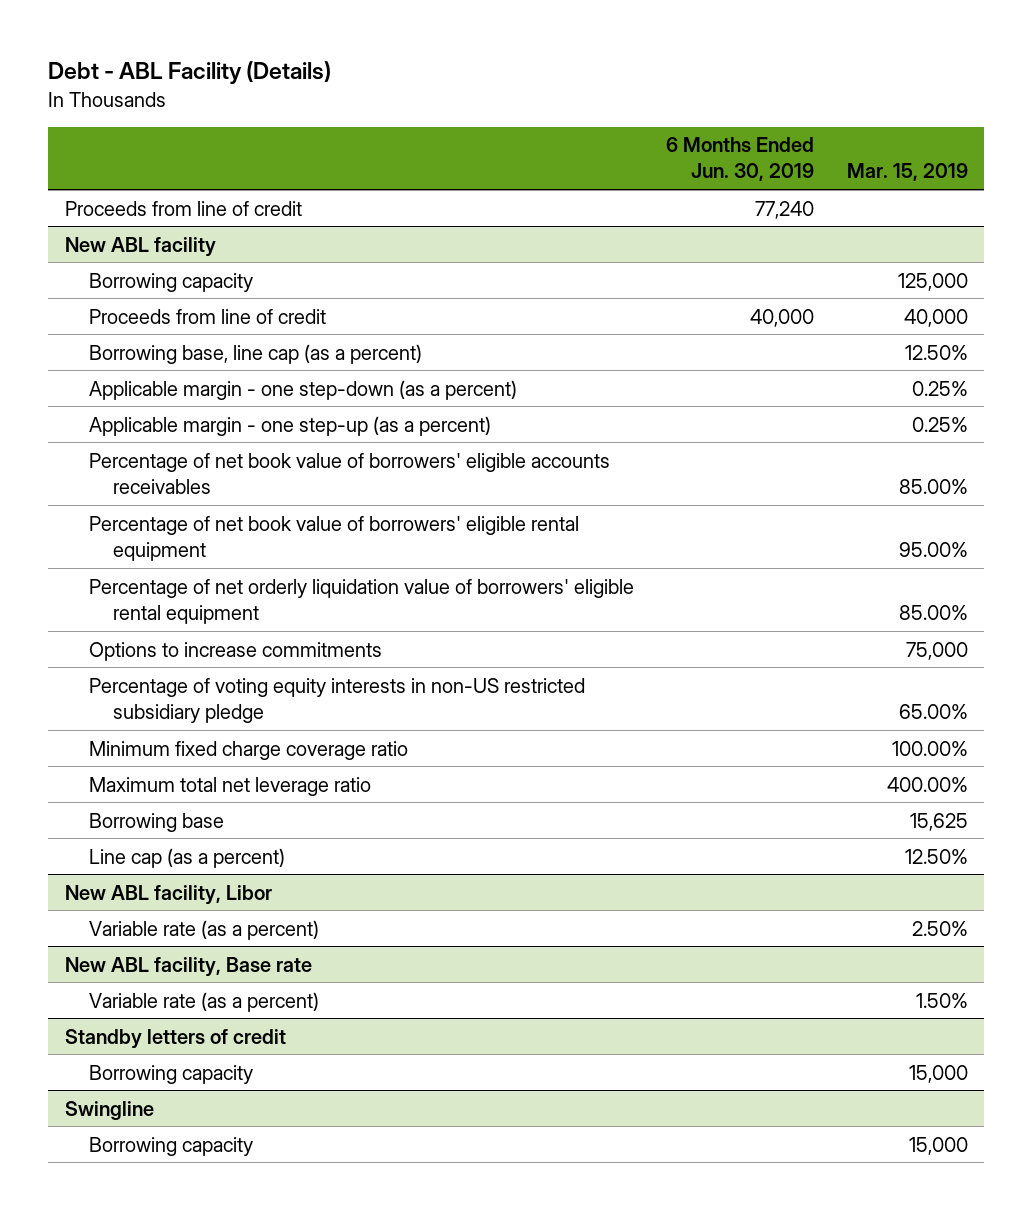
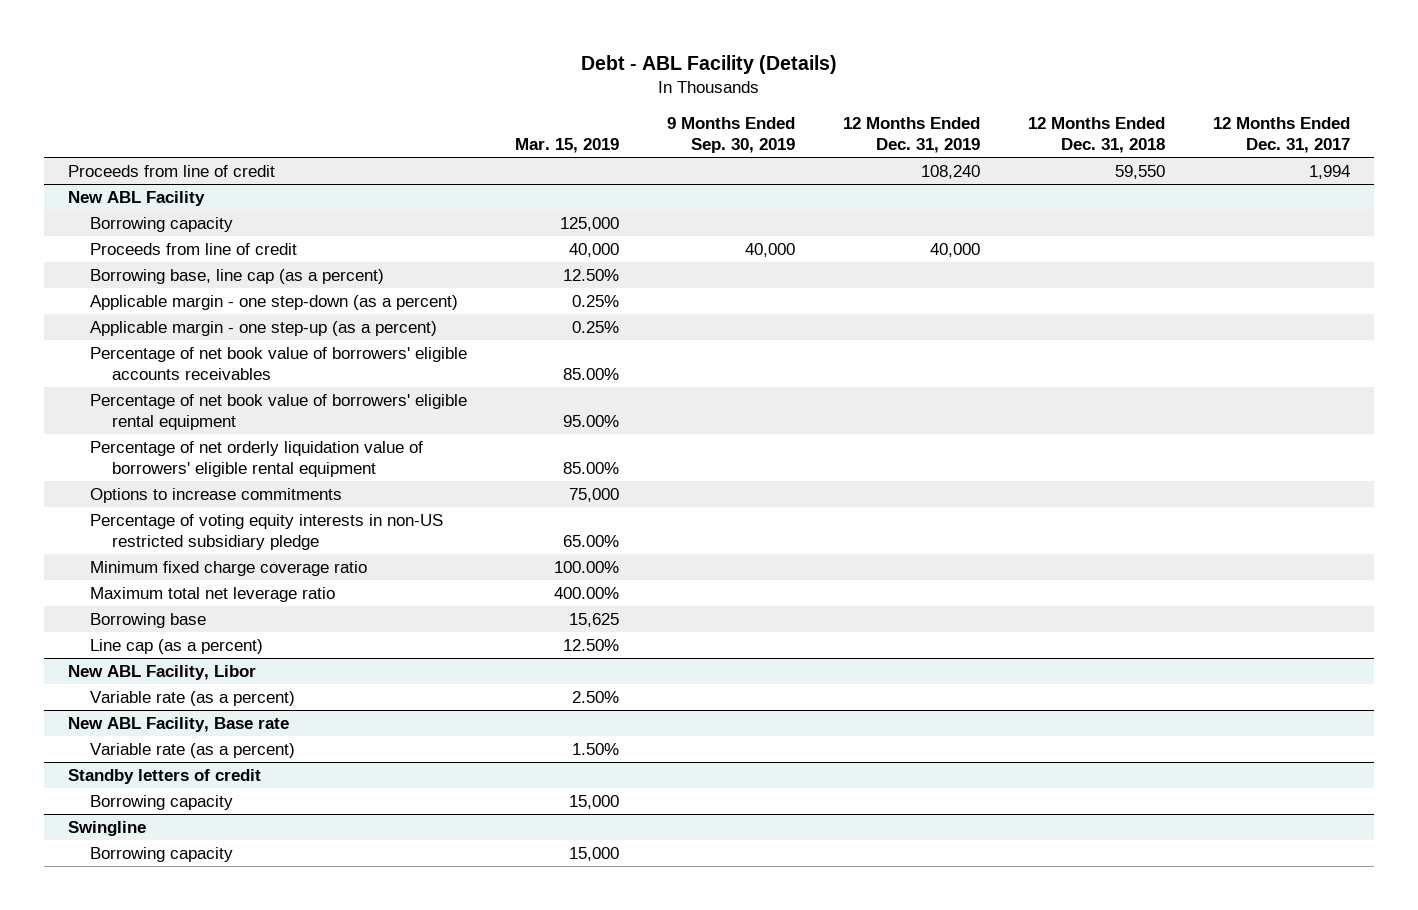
- | 6 Months Ended Jun. 30, 2019 | Mar. 15, 2019
+ | Mar. 15, 2019 | 9 Months Ended Sep. 30, 2019 | 12 Months Ended Dec. 31, 2019 | 12 Months Ended Dec. 31, 2018 | 12 Months Ended Dec. 31, 2017
- New ABL facility
+ New ABL Facility
- New ABL facility, Libor
+ New ABL Facility, Libor
- New ABL facility, Base rate
+ New ABL Facility, Base rate

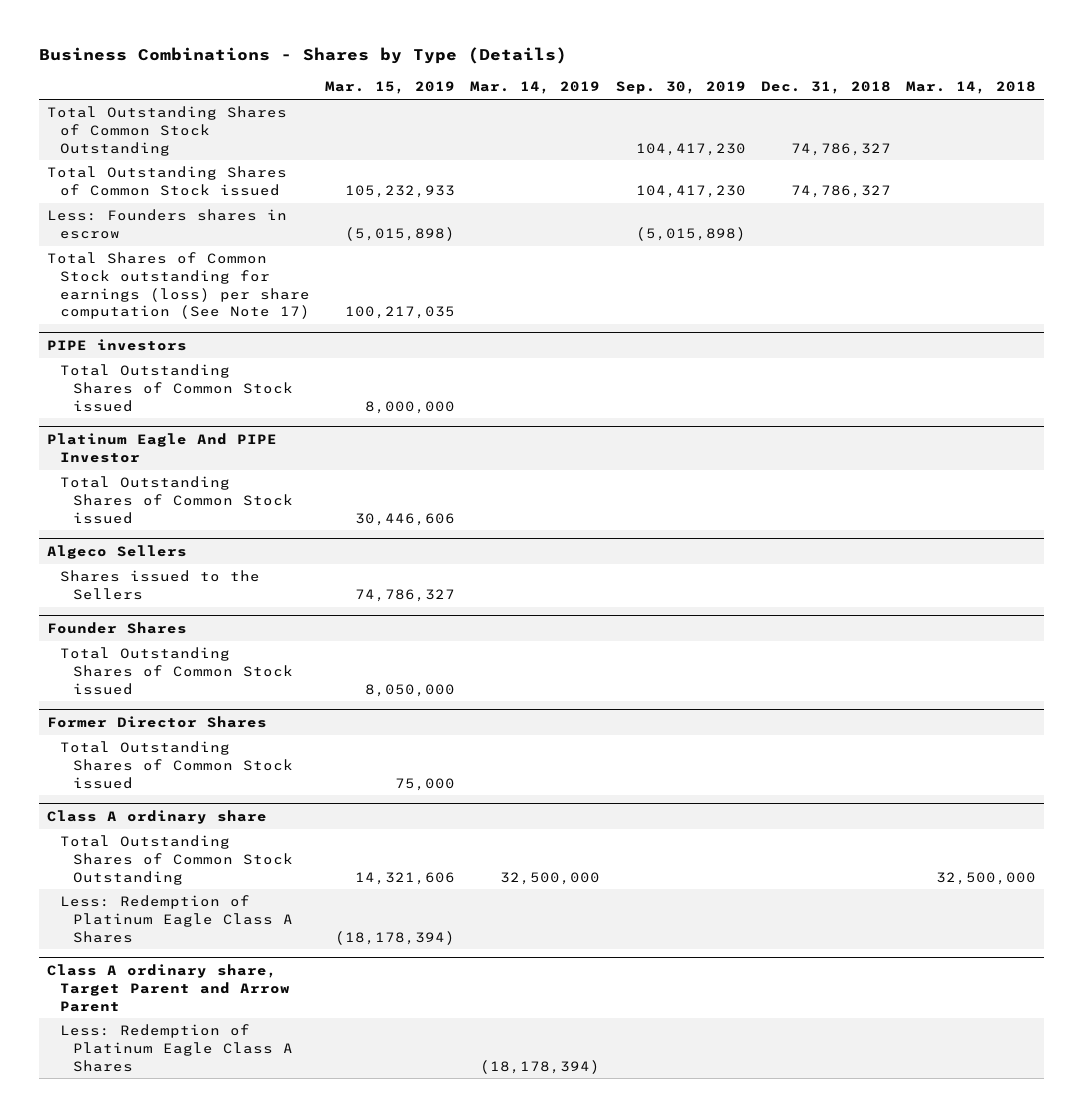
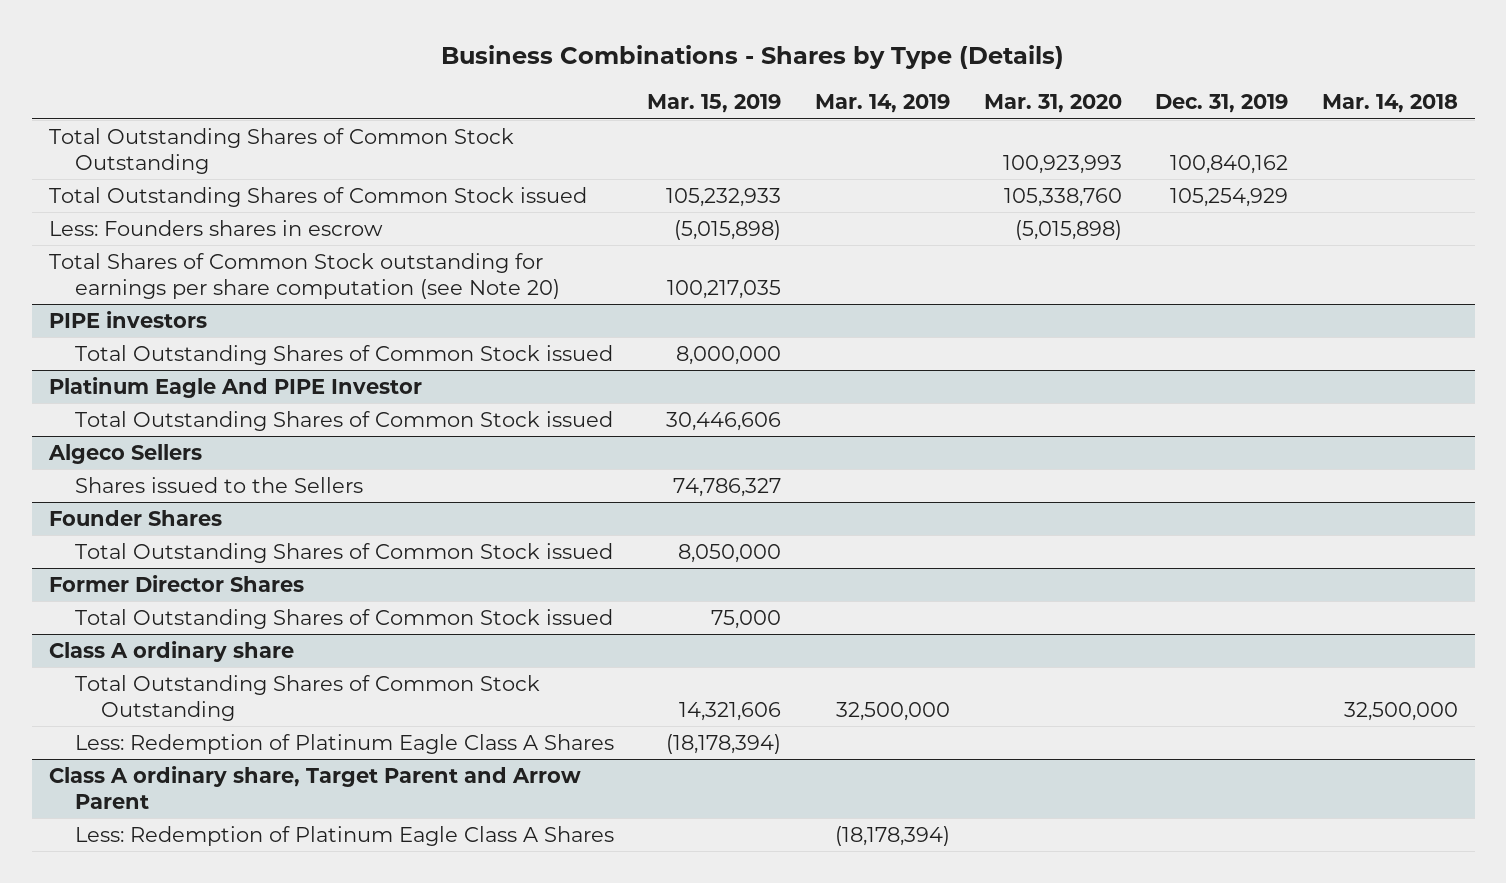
- | Mar. 15, 2019 | Mar. 14, 2019 | Sep. 30, 2019 | Dec. 31, 2018 | Mar. 14, 2018
+ | Mar. 15, 2019 | Mar. 14, 2019 | Mar. 31, 2020 | Dec. 31, 2019 | Mar. 14, 2018
- Total Shares of Common Stock outstanding for earnings (loss) per share computation (See Note 17) | 100,217,035 | | | |
+ Total Shares of Common Stock outstanding for earnings per share computation (see Note 20) | 100,217,035 | | | |

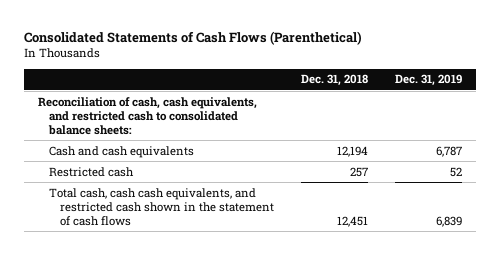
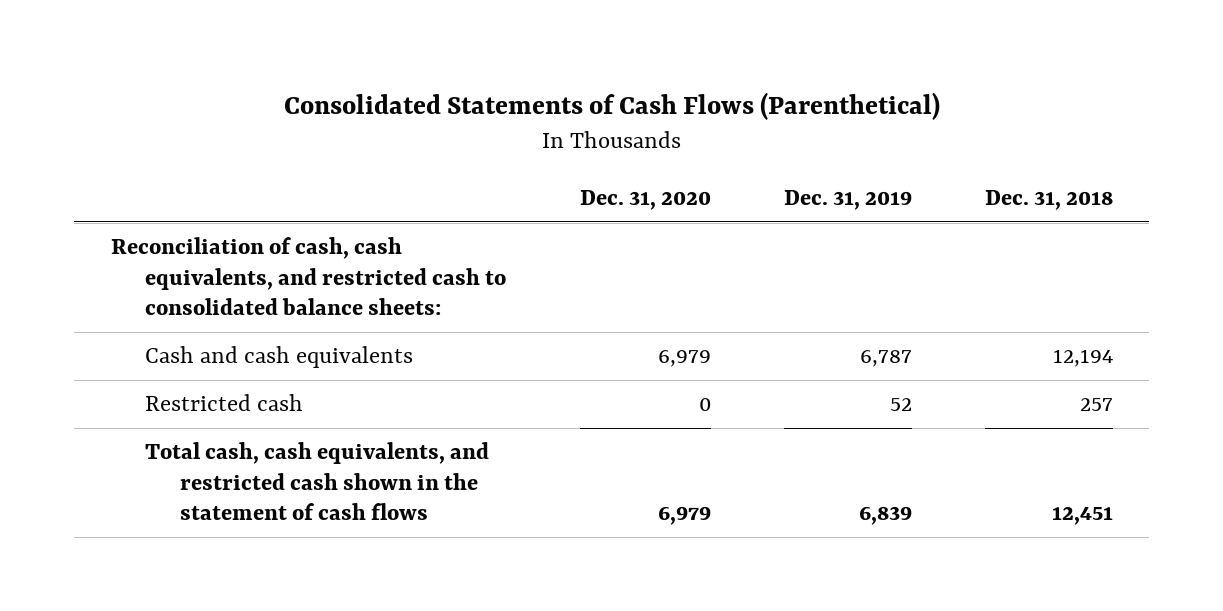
- | Dec. 31, 2018 | Dec. 31, 2019
+ | Dec. 31, 2020 | Dec. 31, 2019 | Dec. 31, 2018
- Total cash, cash cash equivalents, and restricted cash shown in the statement of cash flows | 12,451 | 6,839
+ Total cash, cash equivalents, and restricted cash shown in the statement of cash flows | 6,979 | 6,839 | 12,451

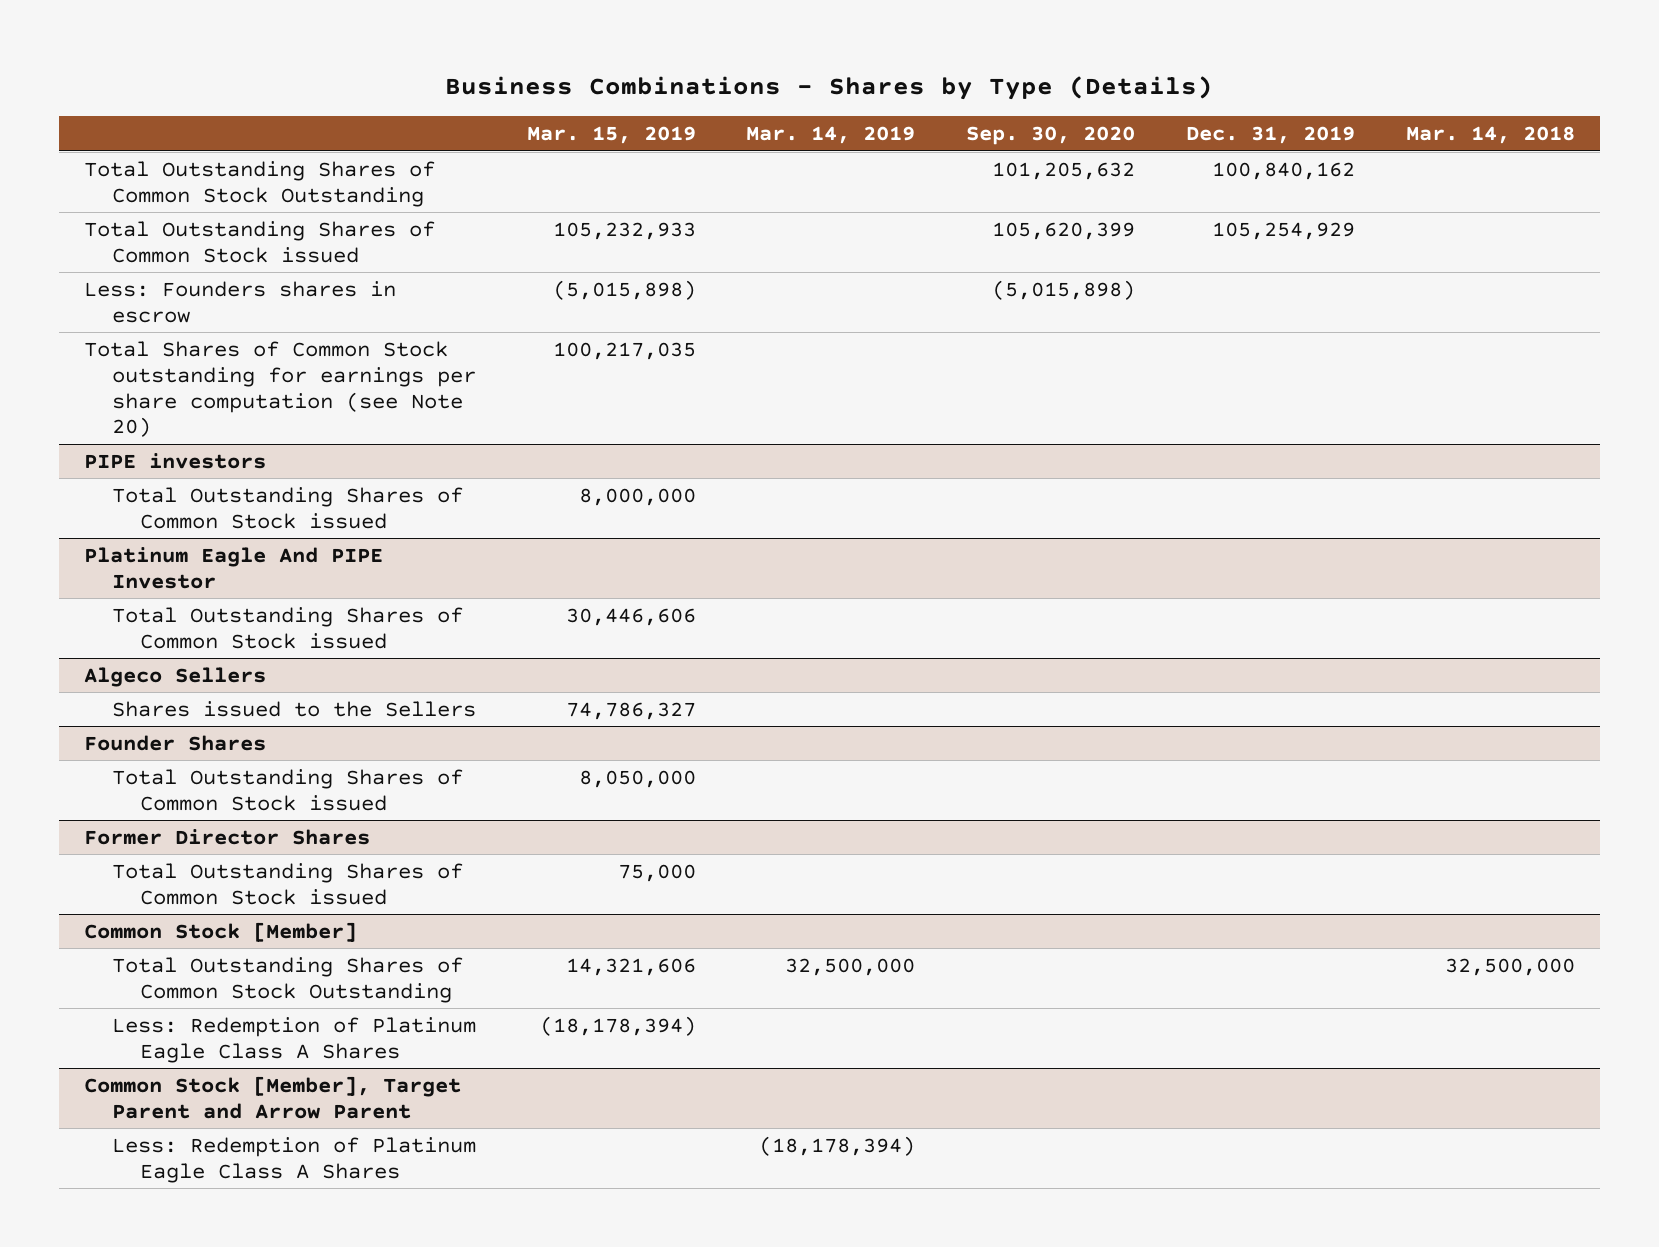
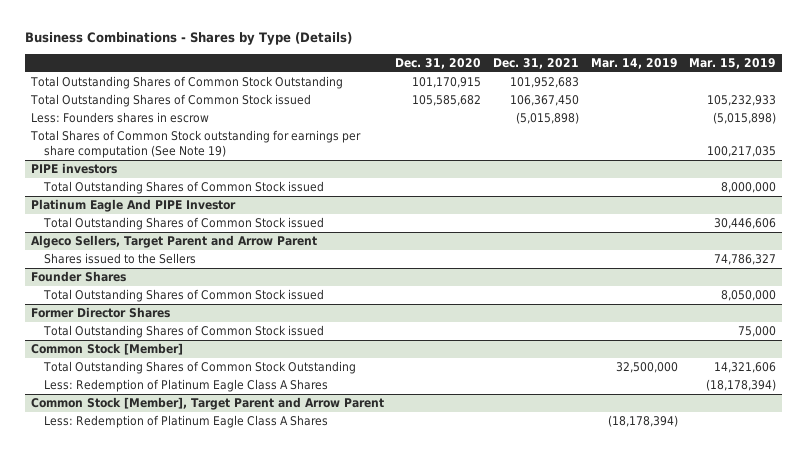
- | Mar. 15, 2019 | Mar. 14, 2019 | Sep. 30, 2020 | Dec. 31, 2019 | Mar. 14, 2018
+ | Dec. 31, 2020 | Dec. 31, 2021 | Mar. 14, 2019 | Mar. 15, 2019
- Total Shares of Common Stock outstanding for earnings per share computation (see Note 20) | 100,217,035 | | | |
+ Total Shares of Common Stock outstanding for earnings per share computation (See Note 19) | | | | 100,217,035
- Algeco Sellers
+ Algeco Sellers, Target Parent and Arrow Parent

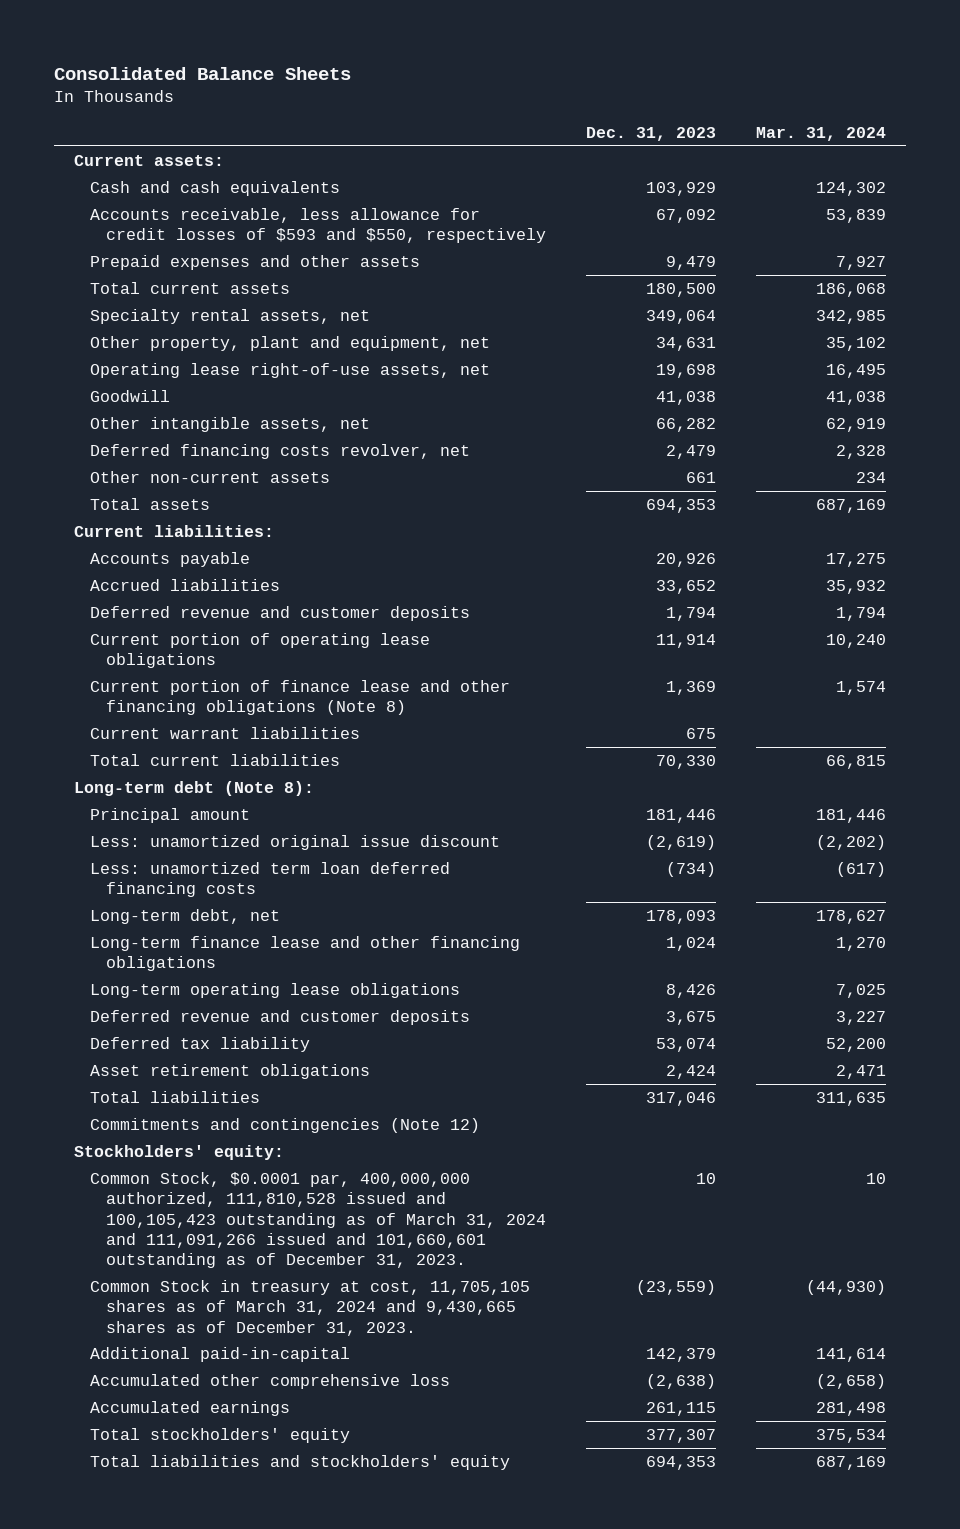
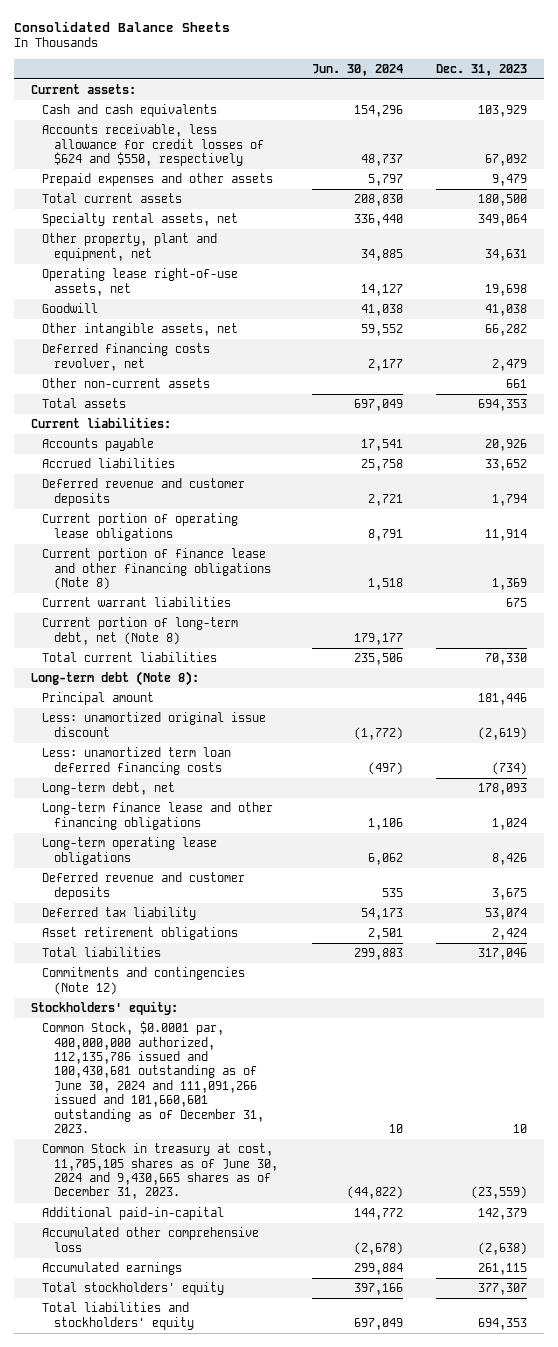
- | Dec. 31, 2023 | Mar. 31, 2024
+ | Jun. 30, 2024 | Dec. 31, 2023
- Accounts receivable, less allowance for credit losses of $593 and $550, respectively | 67,092 | 53,839
+ Accounts receivable, less allowance for credit losses of $624 and $550, respectively | 48,737 | 67,092
+ Current portion of long-term debt, net (Note 8) | 179,177 |
- Common Stock, $0.0001 par, 400,000,000 authorized, 111,810,528 issued and 100,105,423 outstanding as of March 31, 2024 and 111,091,266 issued and 101,660,601 outstanding as of December 31, 2023. | 10 | 10
- Common Stock in treasury at cost, 11,705,105 shares as of March 31, 2024 and 9,430,665 shares as of December 31, 2023. | (23,559) | (44,930)
+ Common Stock, $0.0001 par, 400,000,000 authorized, 112,135,786 issued and 100,430,681 outstanding as of June 30, 2024 and 111,091,266 issued and 101,660,601 outstanding as of December 31, 2023. | 10 | 10
+ Common Stock in treasury at cost, 11,705,105 shares as of June 30, 2024 and 9,430,665 shares as of December 31, 2023. | (44,822) | (23,559)

